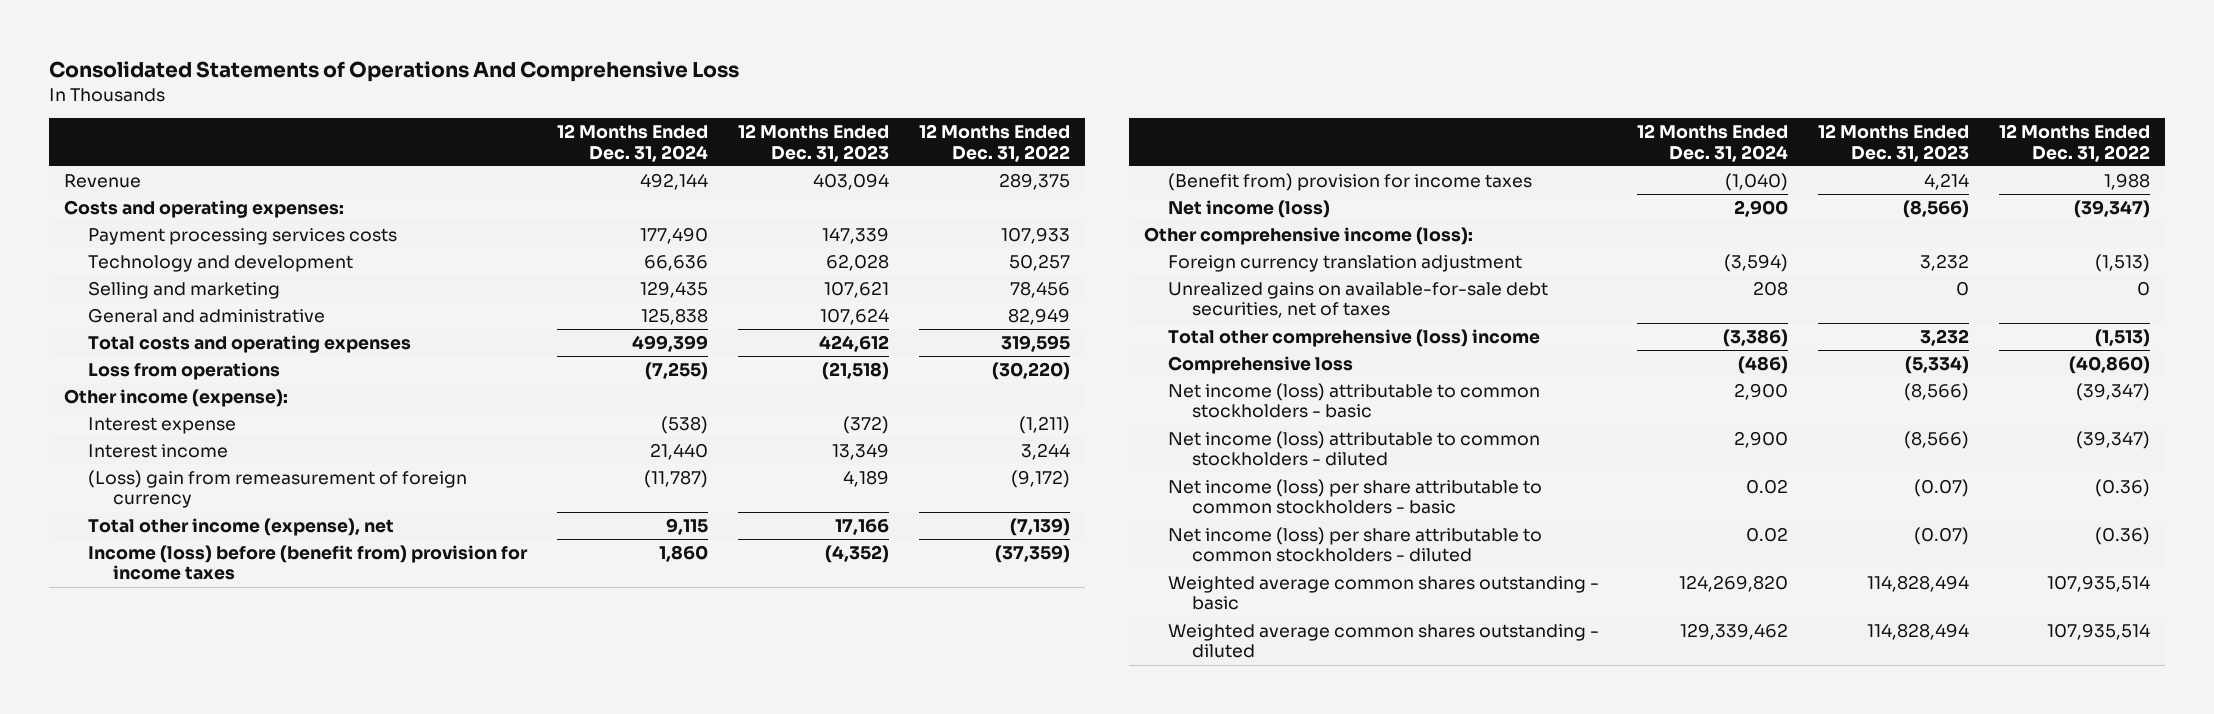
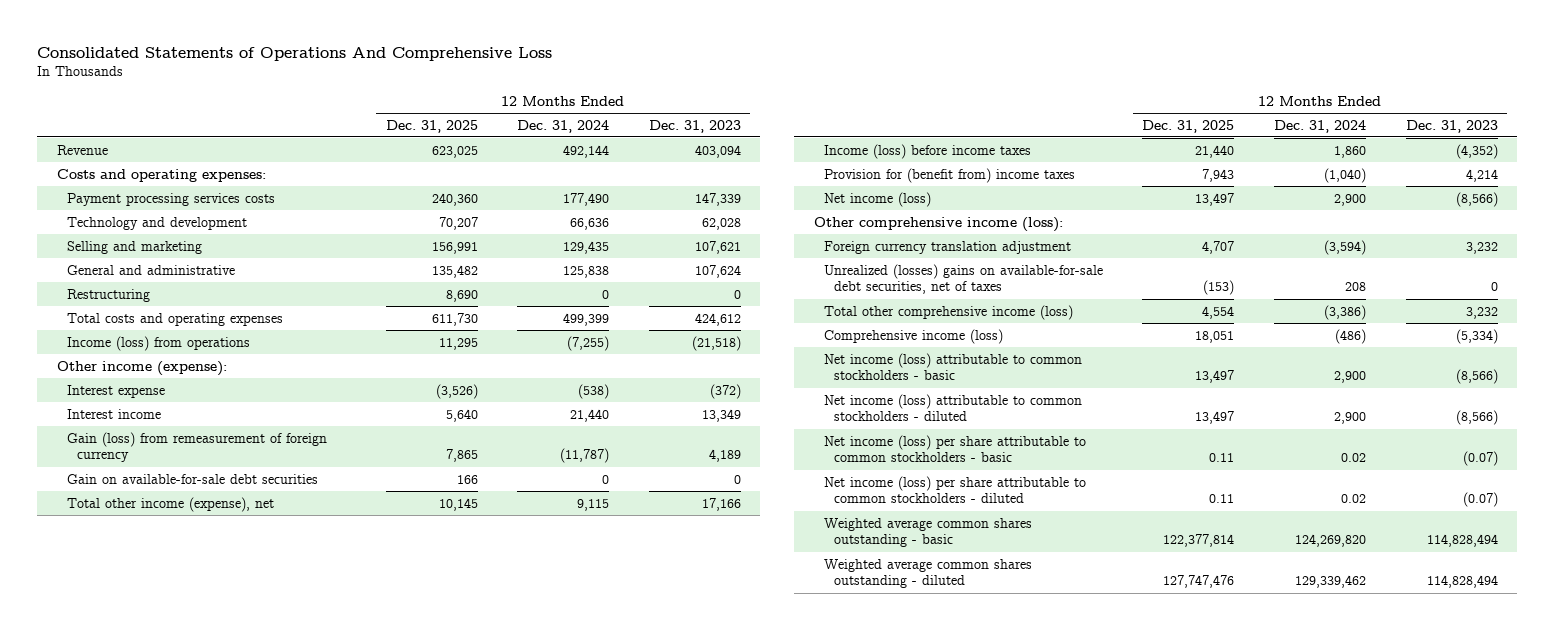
- | 12 Months Ended Dec. 31, 2024 | 12 Months Ended Dec. 31, 2023 | 12 Months Ended Dec. 31, 2022
+ | 12 Months Ended Dec. 31, 2025 | 12 Months Ended Dec. 31, 2024 | 12 Months Ended Dec. 31, 2023
+ Restructuring | 8,690 | 0 | 0
- Loss from operations | (7,255) | (21,518) | (30,220)
+ Income (loss) from operations | 11,295 | (7,255) | (21,518)
- (Loss) gain from remeasurement of foreign currency | (11,787) | 4,189 | (9,172)
+ Gain (loss) from remeasurement of foreign currency | 7,865 | (11,787) | 4,189
+ Gain on available-for-sale debt securities | 166 | 0 | 0
- Income (loss) before (benefit from) provision for income taxes | 1,860 | (4,352) | (37,359)
- (Benefit from) provision for income taxes | (1,040) | 4,214 | 1,988
+ Income (loss) before income taxes | 21,440 | 1,860 | (4,352)
+ Provision for (benefit from) income taxes | 7,943 | (1,040) | 4,214
- Unrealized gains on available-for-sale debt securities, net of taxes | 208 | 0 | 0
- Total other comprehensive (loss) income | (3,386) | 3,232 | (1,513)
- Comprehensive loss | (486) | (5,334) | (40,860)
+ Unrealized (losses) gains on available-for-sale debt securities, net of taxes | (153) | 208 | 0
+ Total other comprehensive income (loss) | 4,554 | (3,386) | 3,232
+ Comprehensive income (loss) | 18,051 | (486) | (5,334)

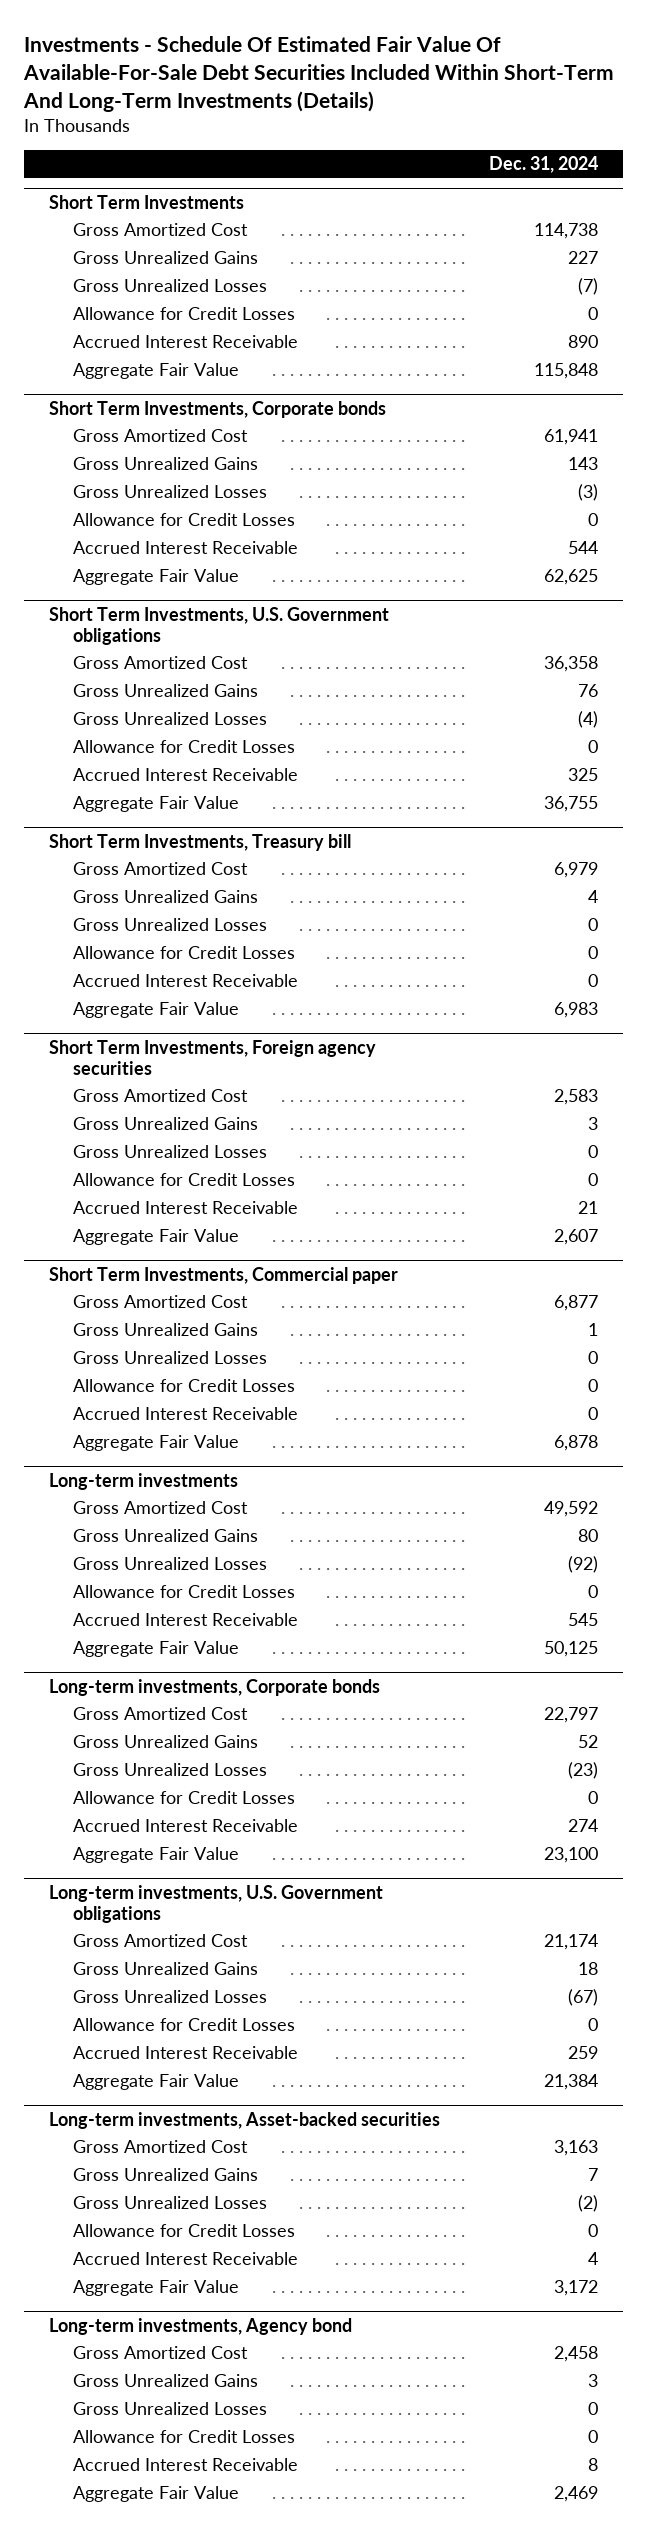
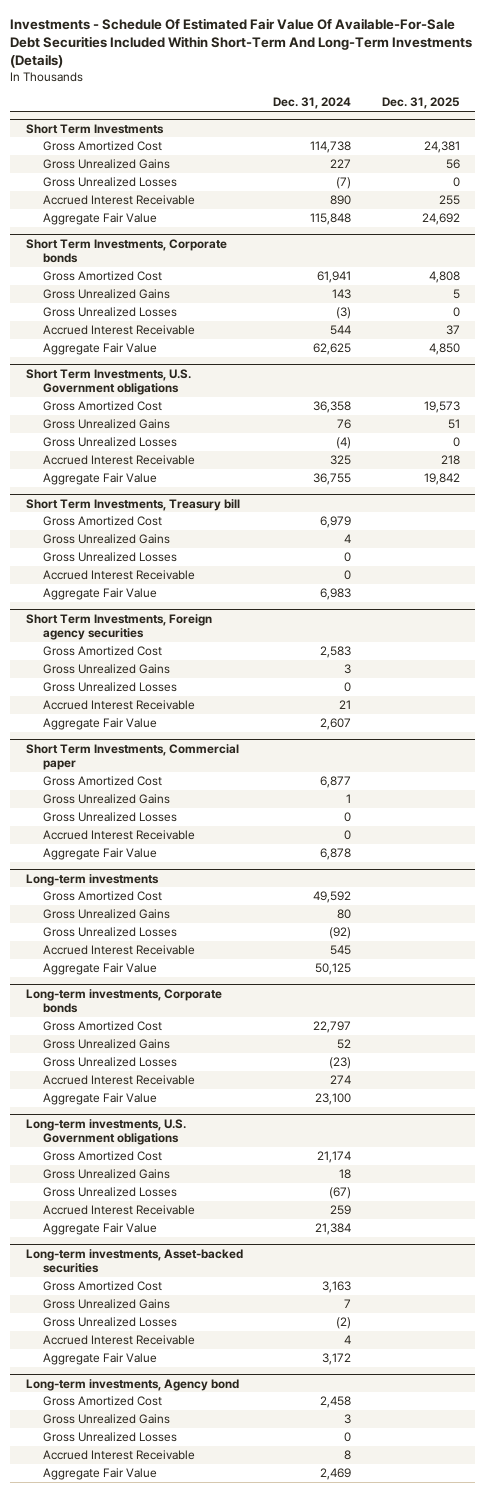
- | Dec. 31, 2024
+ | Dec. 31, 2024 | Dec. 31, 2025
@ Short Term Investments
- Allowance for Credit Losses | 0
@ Short Term Investments, Corporate bonds
- Allowance for Credit Losses | 0
@ Short Term Investments, U.S. Government obligations
- Allowance for Credit Losses | 0
@ Short Term Investments, Treasury bill
- Allowance for Credit Losses | 0
@ Short Term Investments, Foreign agency securities
- Allowance for Credit Losses | 0
@ Short Term Investments, Commercial paper
- Allowance for Credit Losses | 0
@ Long-term investments
- Allowance for Credit Losses | 0
@ Long-term investments, Corporate bonds
- Allowance for Credit Losses | 0
@ Long-term investments, U.S. Government obligations
- Allowance for Credit Losses | 0
@ Long-term investments, Asset-backed securities
- Allowance for Credit Losses | 0
@ Long-term investments, Agency bond
- Allowance for Credit Losses | 0

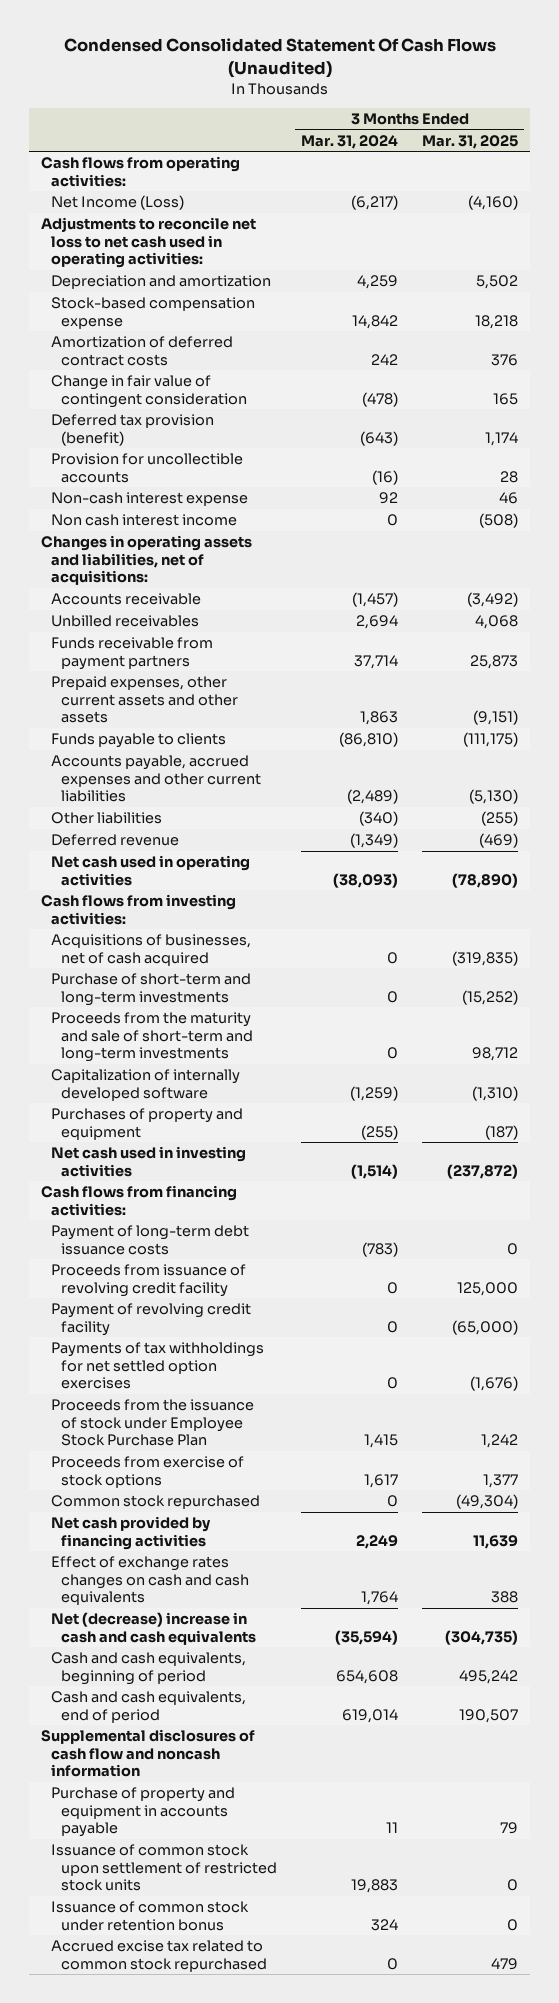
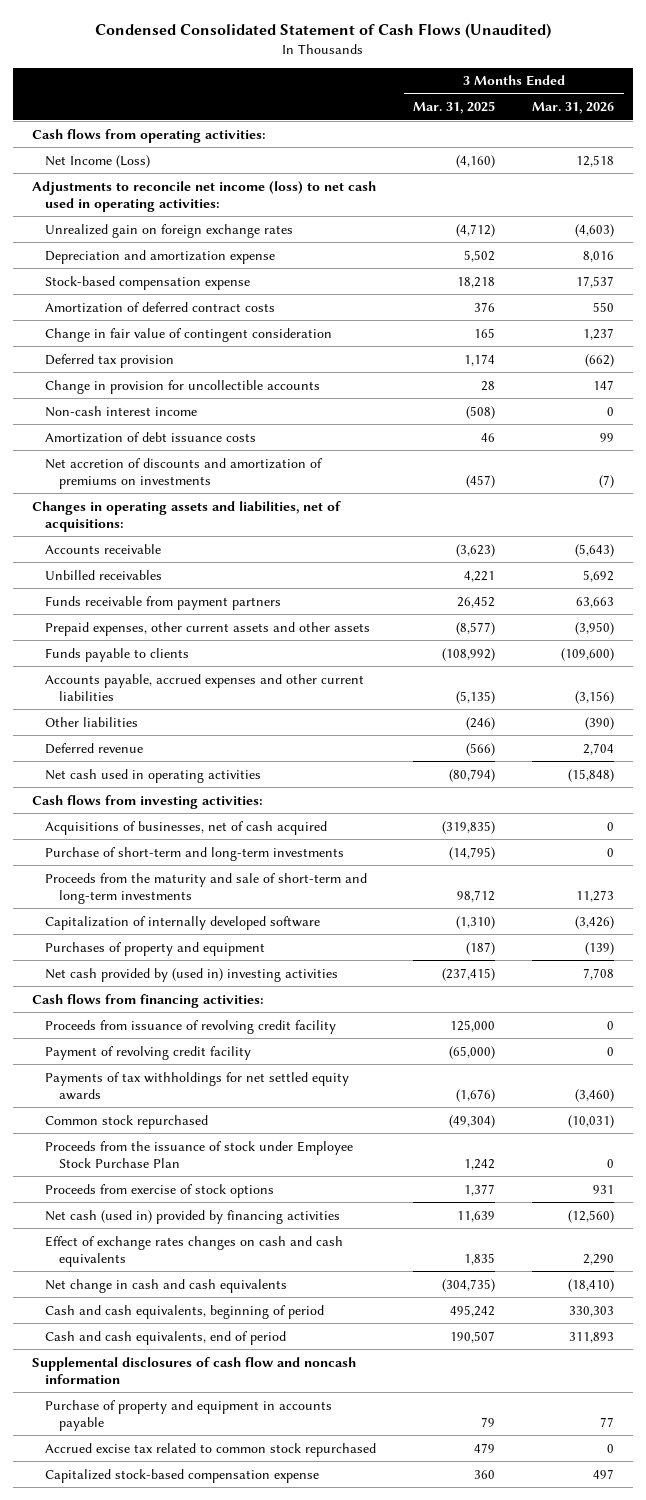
- Condensed Consolidated Statement Of Cash Flows (Unaudited)
+ Condensed Consolidated Statement of Cash Flows (Unaudited)
- | 3 Months Ended Mar. 31, 2024 | 3 Months Ended Mar. 31, 2025
+ | 3 Months Ended Mar. 31, 2025 | 3 Months Ended Mar. 31, 2026
- Adjustments to reconcile net loss to net cash used in operating activities:
- Depreciation and amortization | 4,259 | 5,502
+ Adjustments to reconcile net income (loss) to net cash used in operating activities:
+ Unrealized gain on foreign exchange rates | (4,712) | (4,603)
+ Depreciation and amortization expense | 5,502 | 8,016
- Deferred tax provision (benefit) | (643) | 1,174
- Provision for uncollectible accounts | (16) | 28
- Non-cash interest expense | 92 | 46
- Non cash interest income | 0 | (508)
+ Deferred tax provision | 1,174 | (662)
+ Change in provision for uncollectible accounts | 28 | 147
+ Non-cash interest income | (508) | 0
+ Amortization of debt issuance costs | 46 | 99
+ Net accretion of discounts and amortization of premiums on investments | (457) | (7)
- Accounts receivable | (1,457) | (3,492)
- Unbilled receivables | 2,694 | 4,068
- Funds receivable from payment partners | 37,714 | 25,873
- Prepaid expenses, other current assets and other assets | 1,863 | (9,151)
- Funds payable to clients | (86,810) | (111,175)
- Accounts payable, accrued expenses and other current liabilities | (2,489) | (5,130)
- Other liabilities | (340) | (255)
- Deferred revenue | (1,349) | (469)
- Net cash used in operating activities | (38,093) | (78,890)
+ Accounts receivable | (3,623) | (5,643)
+ Unbilled receivables | 4,221 | 5,692
+ Funds receivable from payment partners | 26,452 | 63,663
+ Prepaid expenses, other current assets and other assets | (8,577) | (3,950)
+ Funds payable to clients | (108,992) | (109,600)
+ Accounts payable, accrued expenses and other current liabilities | (5,135) | (3,156)
+ Other liabilities | (246) | (390)
+ Deferred revenue | (566) | 2,704
+ Net cash used in operating activities | (80,794) | (15,848)
- Purchase of short-term and long-term investments | 0 | (15,252)
+ Purchase of short-term and long-term investments | (14,795) | 0
- Net cash used in investing activities | (1,514) | (237,872)
+ Net cash provided by (used in) investing activities | (237,415) | 7,708
- Payment of long-term debt issuance costs | (783) | 0
- Payments of tax withholdings for net settled option exercises | 0 | (1,676)
+ Payments of tax withholdings for net settled equity awards | (1,676) | (3,460)
moved up: Common stock repurchased | (49,304) | (10,031)
- Net cash provided by financing activities | 2,249 | 11,639
- Effect of exchange rates changes on cash and cash equivalents | 1,764 | 388
- Net (decrease) increase in cash and cash equivalents | (35,594) | (304,735)
+ Net cash (used in) provided by financing activities | 11,639 | (12,560)
+ Effect of exchange rates changes on cash and cash equivalents | 1,835 | 2,290
+ Net change in cash and cash equivalents | (304,735) | (18,410)
- Issuance of common stock upon settlement of restricted stock units | 19,883 | 0
- Issuance of common stock under retention bonus | 324 | 0
+ Capitalized stock-based compensation expense | 360 | 497

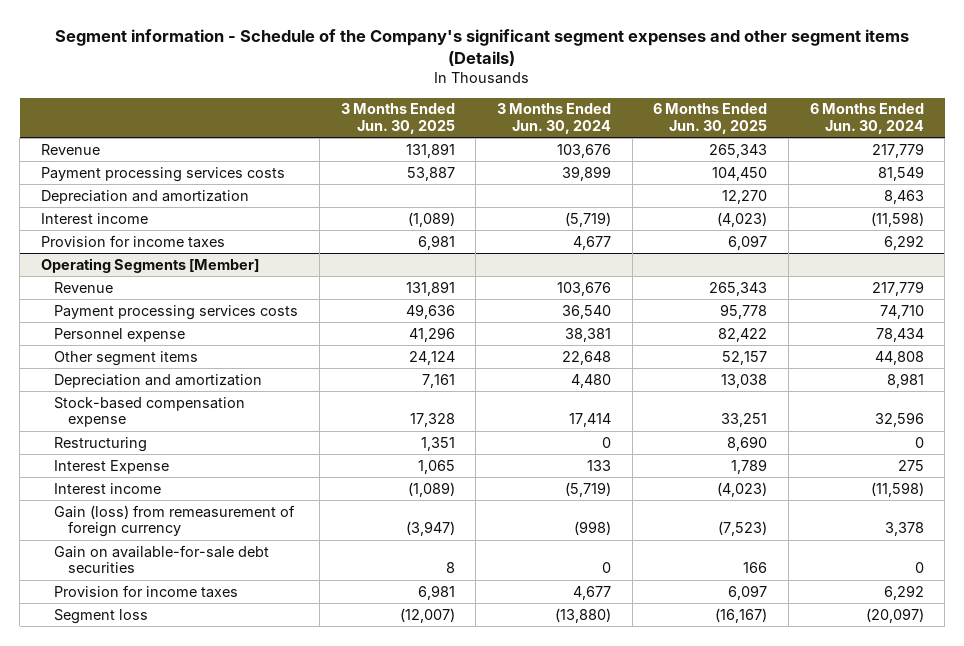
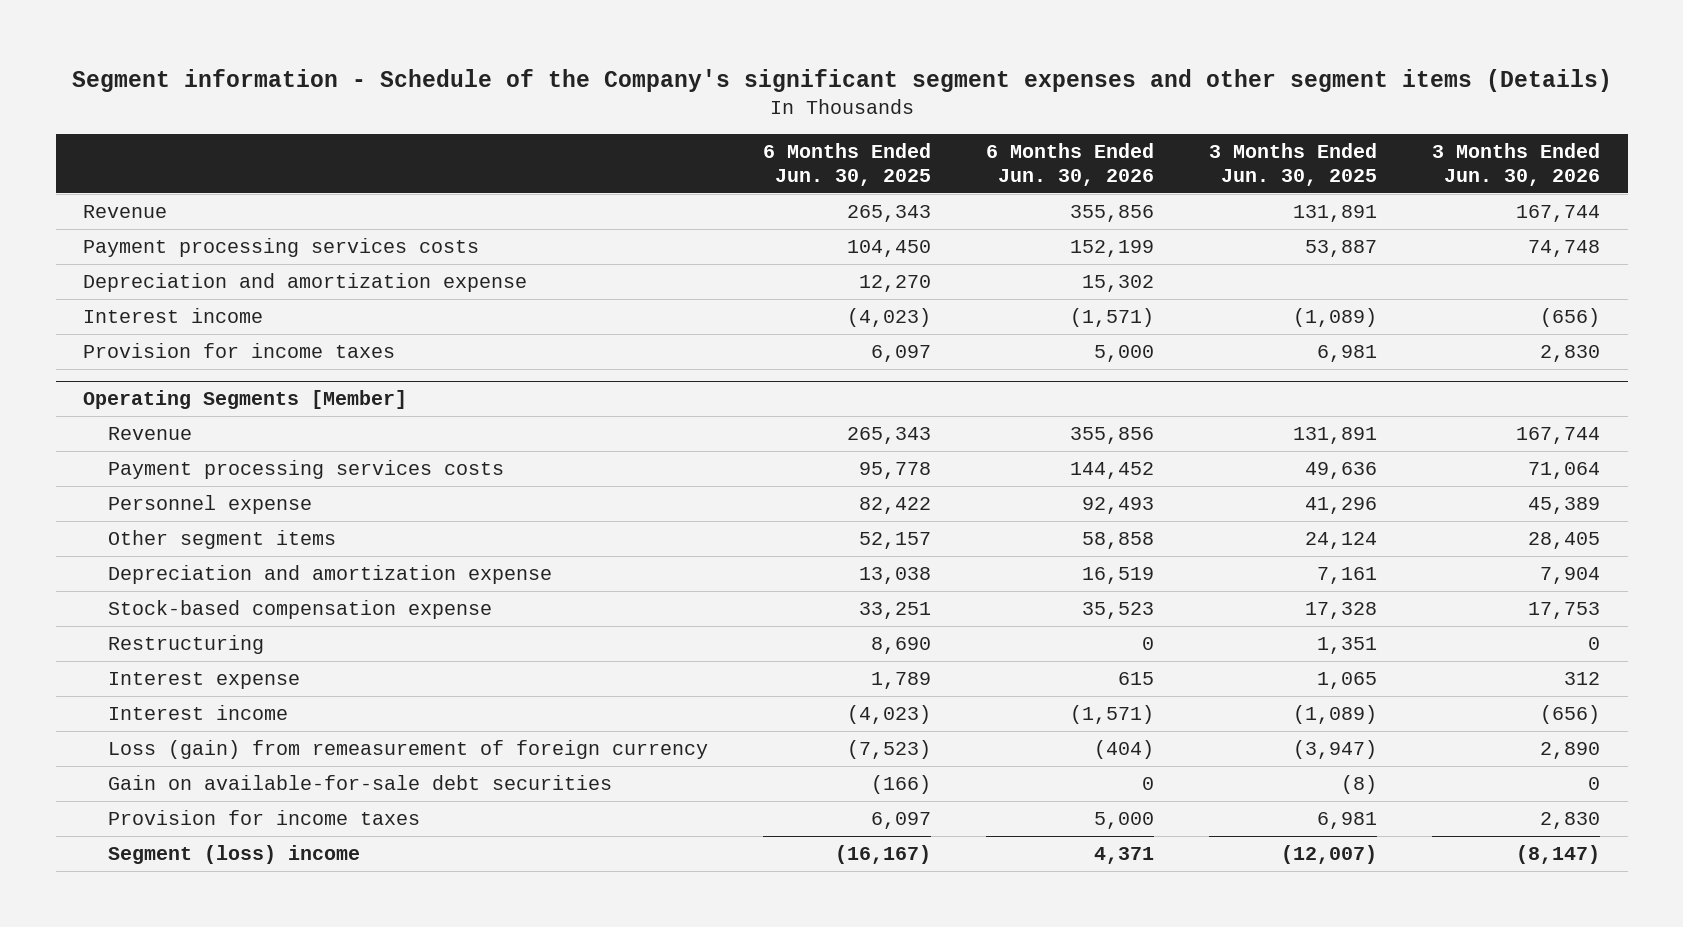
- | 3 Months Ended Jun. 30, 2025 | 3 Months Ended Jun. 30, 2024 | 6 Months Ended Jun. 30, 2025 | 6 Months Ended Jun. 30, 2024
+ | 6 Months Ended Jun. 30, 2025 | 6 Months Ended Jun. 30, 2026 | 3 Months Ended Jun. 30, 2025 | 3 Months Ended Jun. 30, 2026
- Depreciation and amortization | | | 12,270 | 8,463
+ Depreciation and amortization expense | 12,270 | 15,302 | |
@ Operating Segments [Member]
- Depreciation and amortization | 7,161 | 4,480 | 13,038 | 8,981
+ Depreciation and amortization expense | 13,038 | 16,519 | 7,161 | 7,904
- Interest Expense | 1,065 | 133 | 1,789 | 275
+ Interest expense | 1,789 | 615 | 1,065 | 312
- Gain (loss) from remeasurement of foreign currency | (3,947) | (998) | (7,523) | 3,378
- Gain on available-for-sale debt securities | 8 | 0 | 166 | 0
+ Loss (gain) from remeasurement of foreign currency | (7,523) | (404) | (3,947) | 2,890
+ Gain on available-for-sale debt securities | (166) | 0 | (8) | 0
- Segment loss | (12,007) | (13,880) | (16,167) | (20,097)
+ Segment (loss) income | (16,167) | 4,371 | (12,007) | (8,147)

